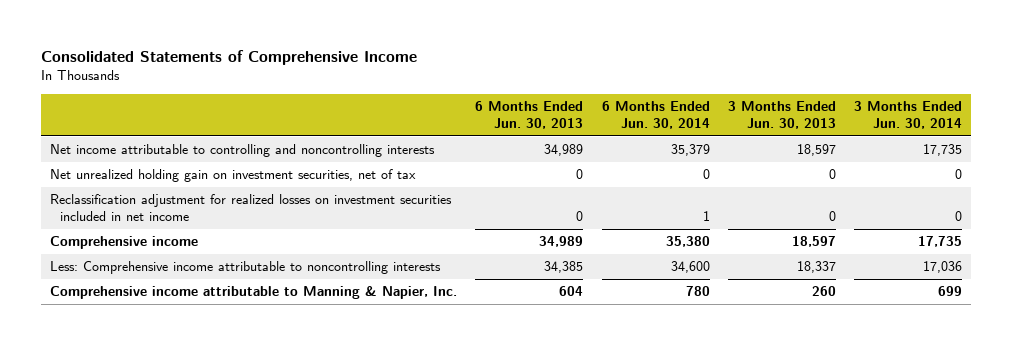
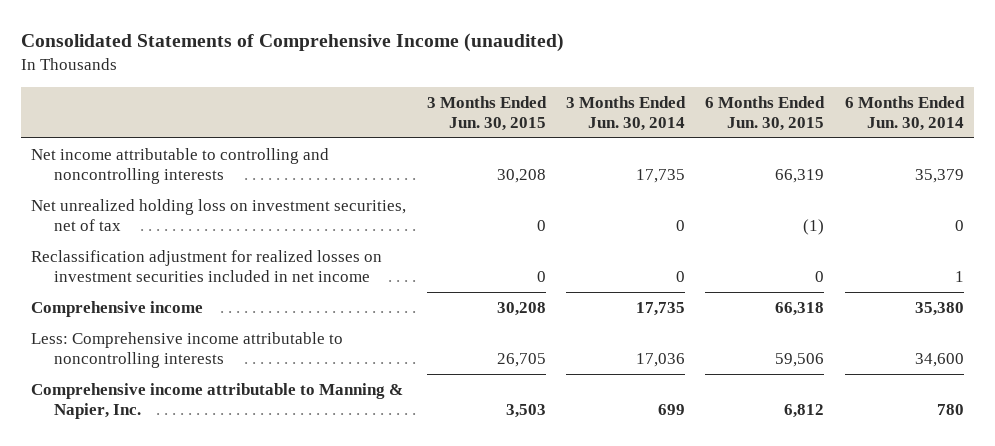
- Consolidated Statements of Comprehensive Income
+ Consolidated Statements of Comprehensive Income (unaudited)
- | 6 Months Ended Jun. 30, 2013 | 6 Months Ended Jun. 30, 2014 | 3 Months Ended Jun. 30, 2013 | 3 Months Ended Jun. 30, 2014
+ | 3 Months Ended Jun. 30, 2015 | 3 Months Ended Jun. 30, 2014 | 6 Months Ended Jun. 30, 2015 | 6 Months Ended Jun. 30, 2014
- Net unrealized holding gain on investment securities, net of tax | 0 | 0 | 0 | 0
+ Net unrealized holding loss on investment securities, net of tax | 0 | 0 | (1) | 0

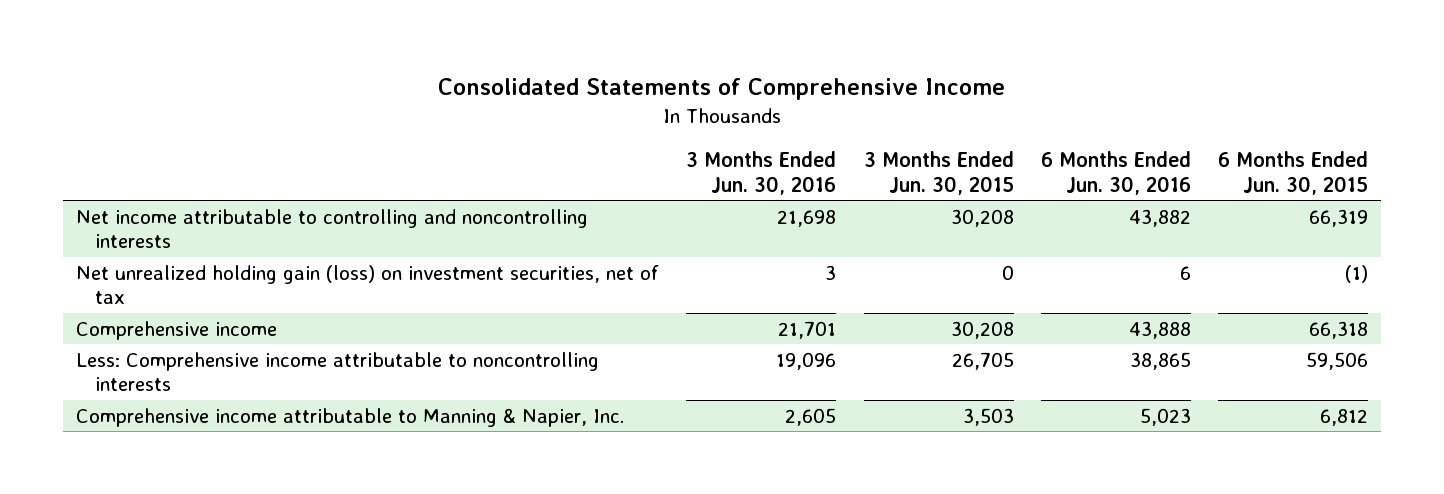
- Consolidated Statements of Comprehensive Income (unaudited)
+ Consolidated Statements of Comprehensive Income
- | 3 Months Ended Jun. 30, 2015 | 3 Months Ended Jun. 30, 2014 | 6 Months Ended Jun. 30, 2015 | 6 Months Ended Jun. 30, 2014
+ | 3 Months Ended Jun. 30, 2016 | 3 Months Ended Jun. 30, 2015 | 6 Months Ended Jun. 30, 2016 | 6 Months Ended Jun. 30, 2015
- Net unrealized holding loss on investment securities, net of tax | 0 | 0 | (1) | 0
- Reclassification adjustment for realized losses on investment securities included in net income | 0 | 0 | 0 | 1
+ Net unrealized holding gain (loss) on investment securities, net of tax | 3 | 0 | 6 | (1)

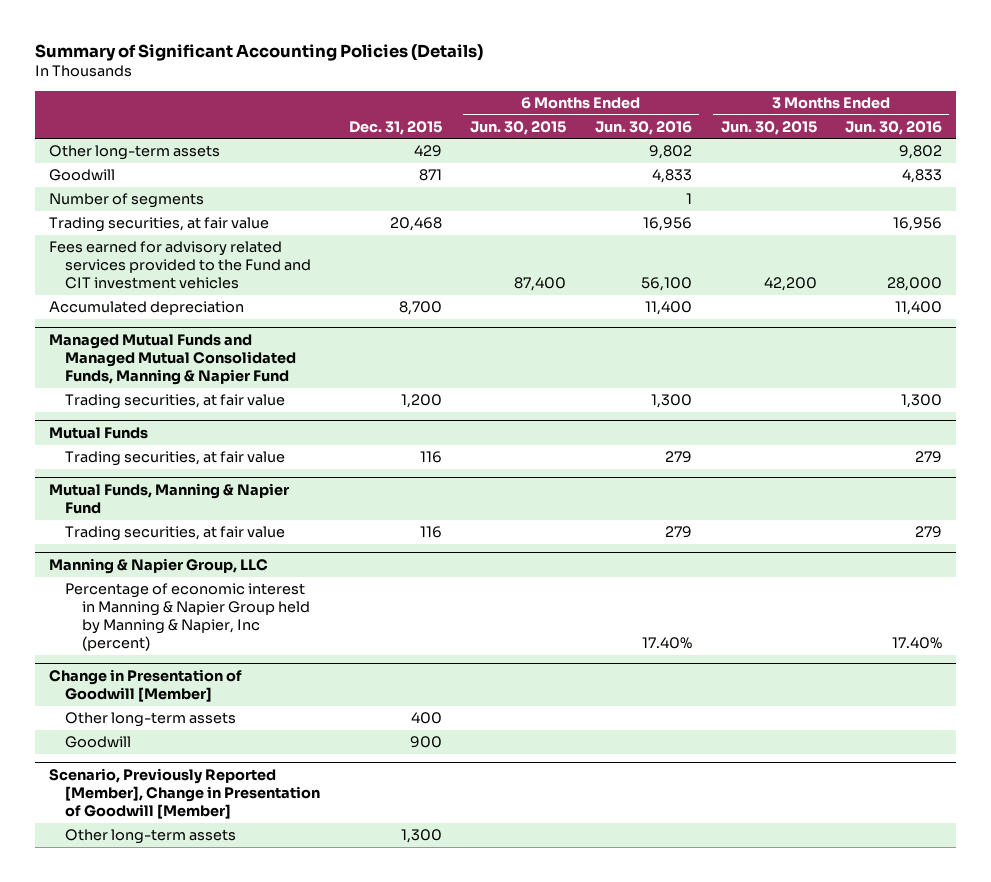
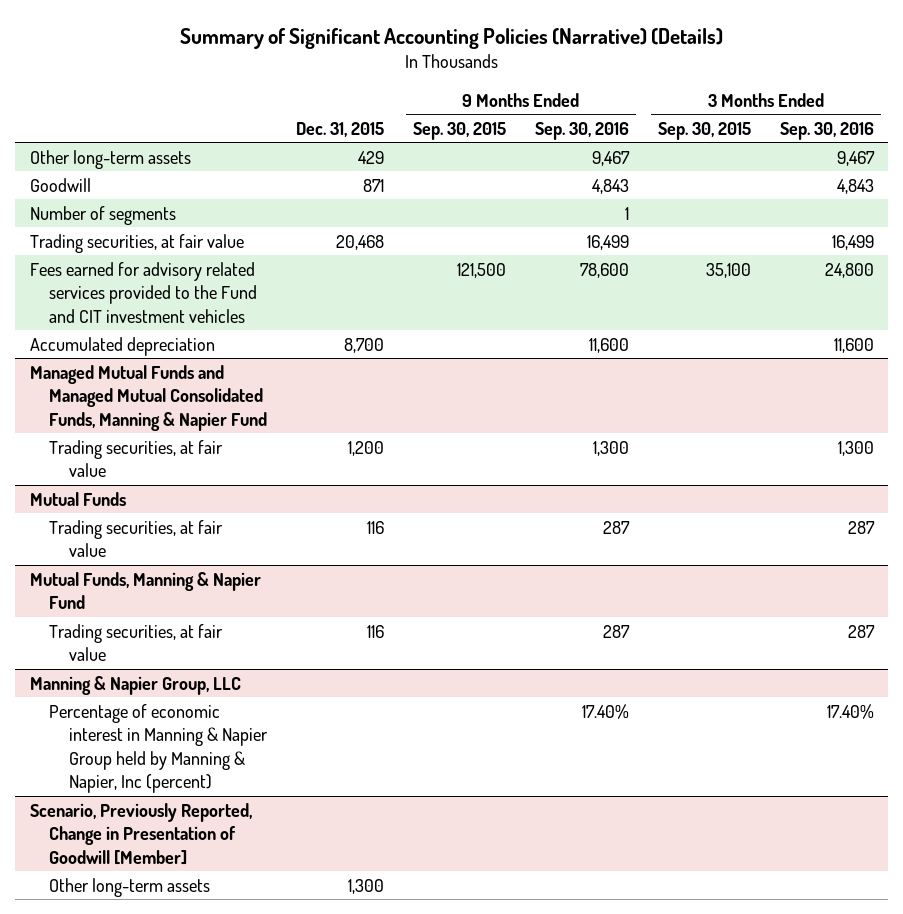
- Summary of Significant Accounting Policies (Details)
+ Summary of Significant Accounting Policies (Narrative) (Details)
- | Dec. 31, 2015 | 6 Months Ended Jun. 30, 2015 | 6 Months Ended Jun. 30, 2016 | 3 Months Ended Jun. 30, 2015 | 3 Months Ended Jun. 30, 2016
+ | Dec. 31, 2015 | 9 Months Ended Sep. 30, 2015 | 9 Months Ended Sep. 30, 2016 | 3 Months Ended Sep. 30, 2015 | 3 Months Ended Sep. 30, 2016
- Change in Presentation of Goodwill [Member]
- Other long-term assets | 400 | | | |
- Goodwill | 900 | | | |
- Scenario, Previously Reported [Member], Change in Presentation of Goodwill [Member]
+ Scenario, Previously Reported, Change in Presentation of Goodwill [Member]

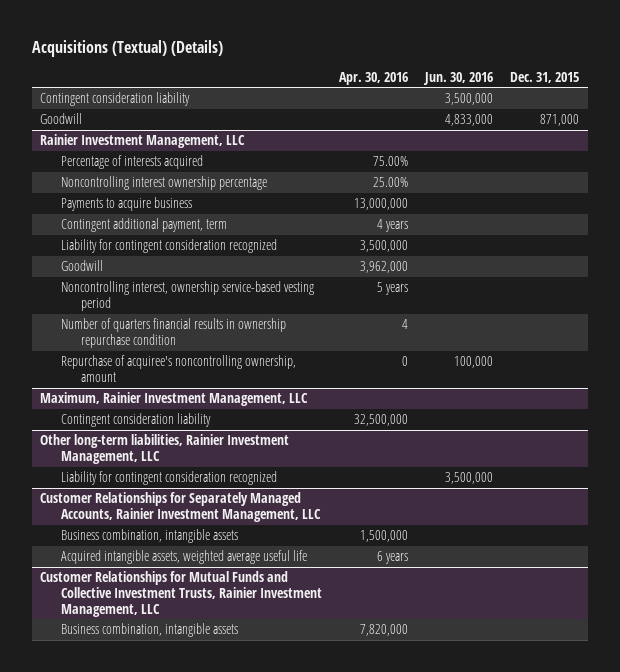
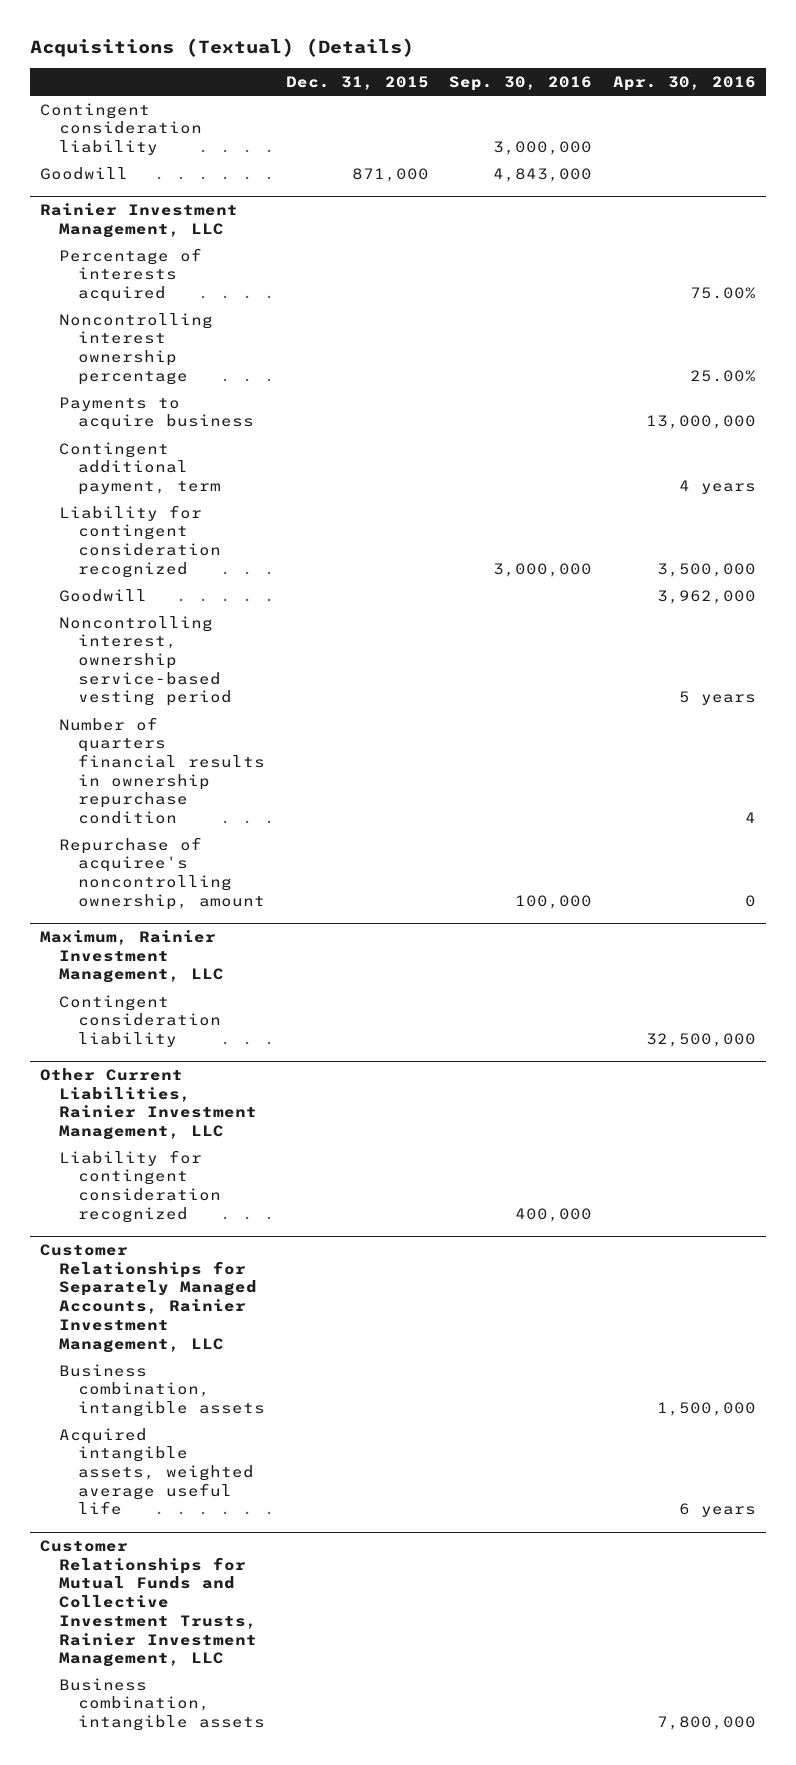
- | Apr. 30, 2016 | Jun. 30, 2016 | Dec. 31, 2015
+ | Dec. 31, 2015 | Sep. 30, 2016 | Apr. 30, 2016
- Other long-term liabilities, Rainier Investment Management, LLC
+ Other Current Liabilities, Rainier Investment Management, LLC
@ Customer Relationships for Mutual Funds and Collective Investment Trusts, Rainier Investment Management, LLC
- Business combination, intangible assets | 7,820,000 | |
+ Business combination, intangible assets | | | 7,800,000

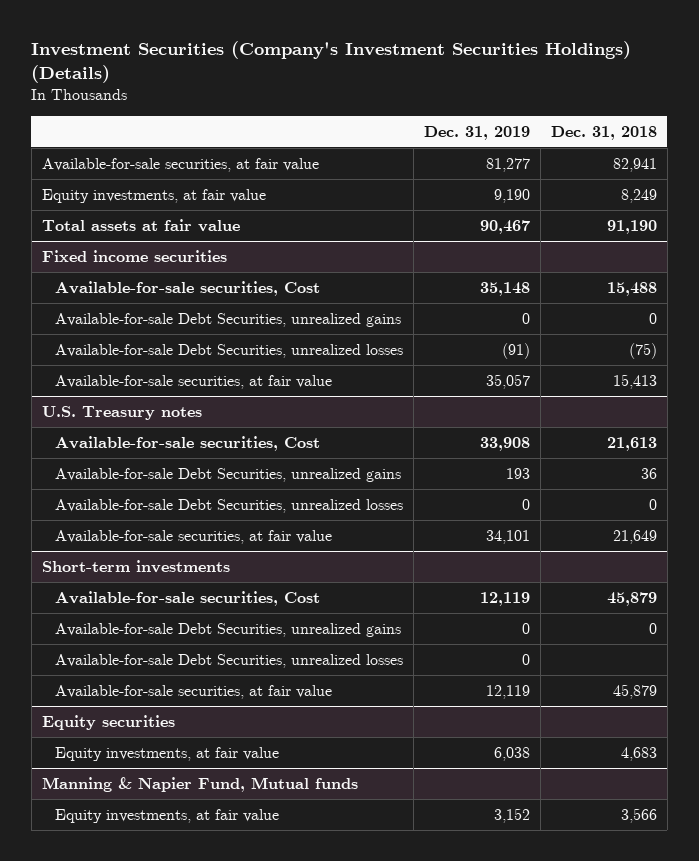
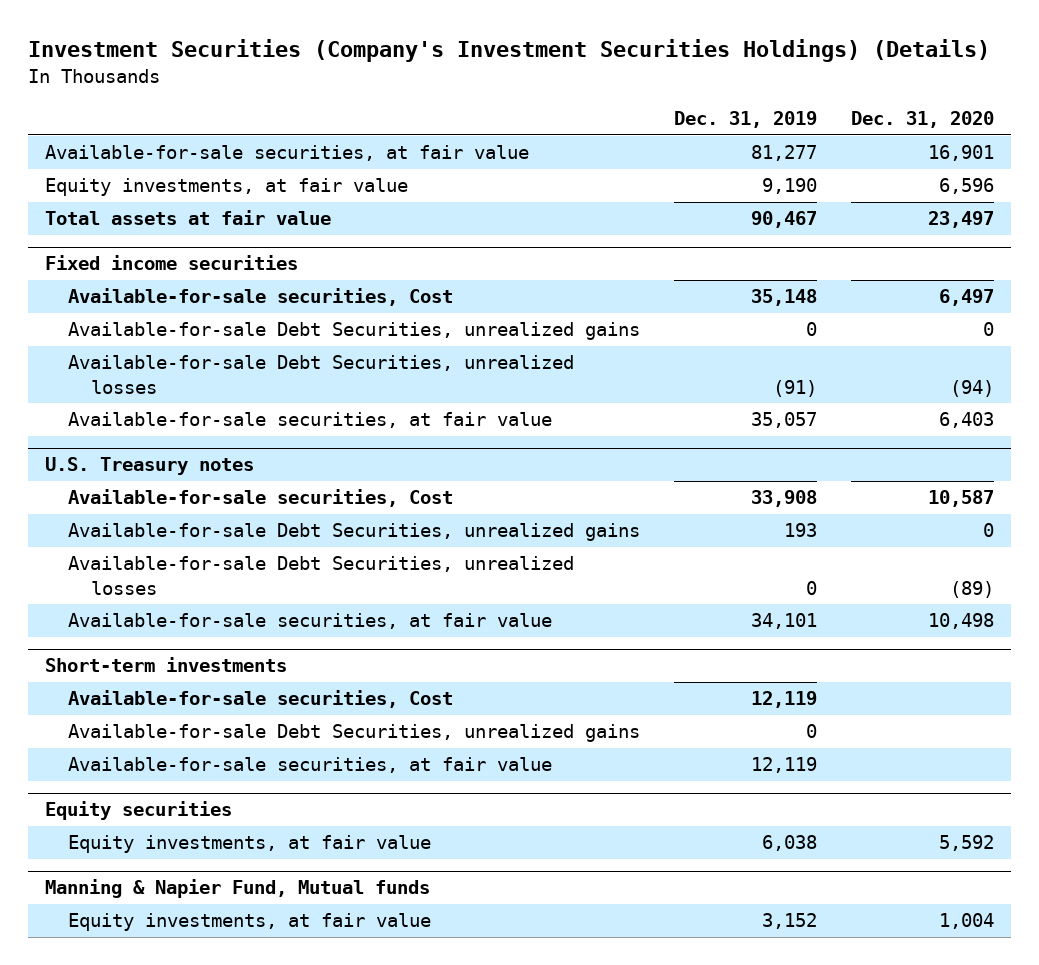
- | Dec. 31, 2019 | Dec. 31, 2018
+ | Dec. 31, 2019 | Dec. 31, 2020
@ Short-term investments
- Available-for-sale Debt Securities, unrealized losses | 0 |

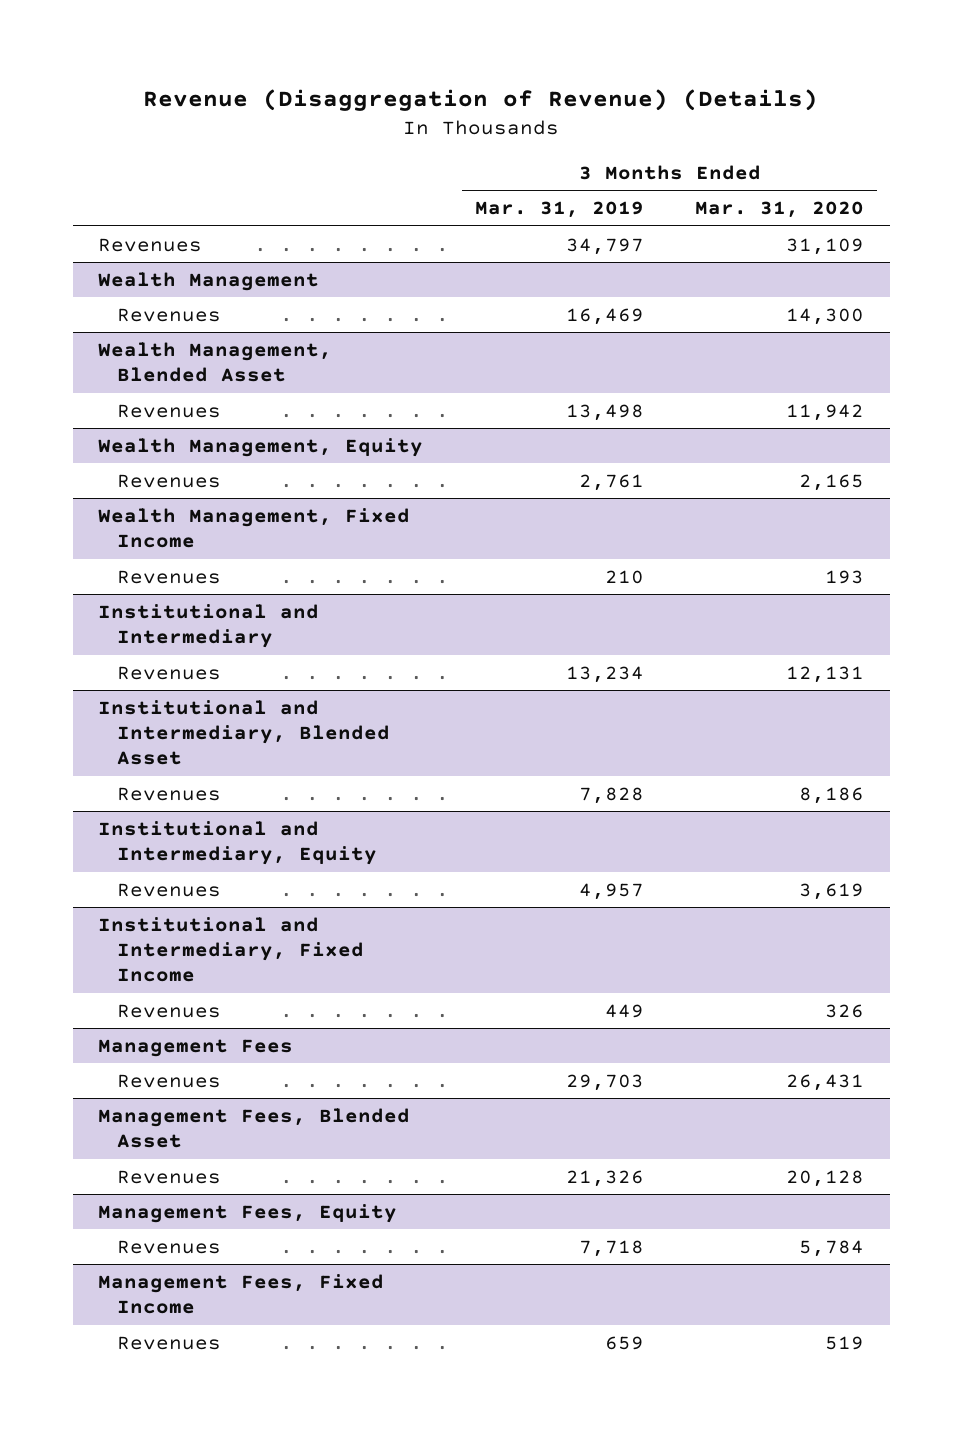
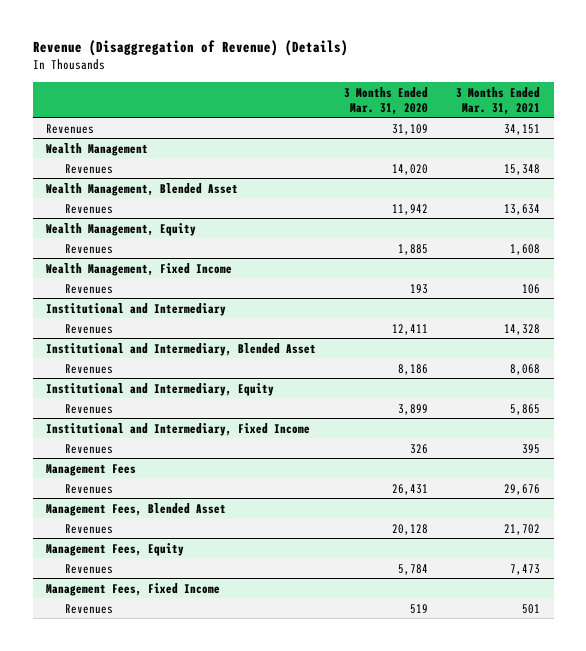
- | 3 Months Ended Mar. 31, 2019 | 3 Months Ended Mar. 31, 2020
+ | 3 Months Ended Mar. 31, 2020 | 3 Months Ended Mar. 31, 2021
@ Wealth Management
- Revenues | 16,469 | 14,300
+ Revenues | 14,020 | 15,348
@ Wealth Management, Equity
- Revenues | 2,761 | 2,165
+ Revenues | 1,885 | 1,608
@ Institutional and Intermediary
- Revenues | 13,234 | 12,131
+ Revenues | 12,411 | 14,328
@ Institutional and Intermediary, Equity
- Revenues | 4,957 | 3,619
+ Revenues | 3,899 | 5,865

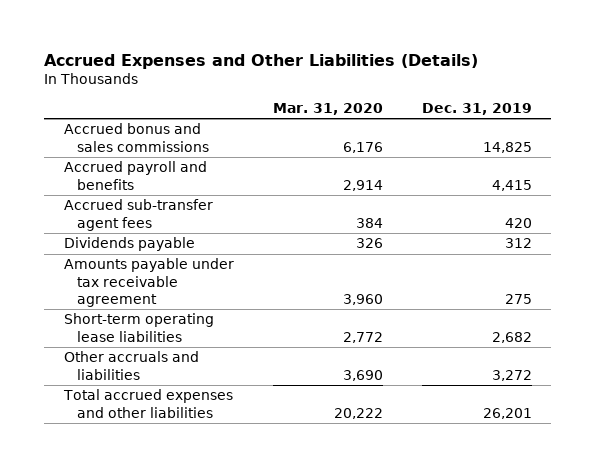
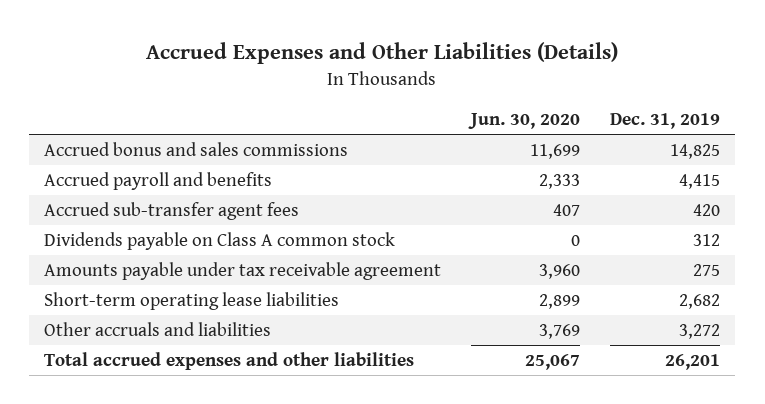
- | Mar. 31, 2020 | Dec. 31, 2019
+ | Jun. 30, 2020 | Dec. 31, 2019
- Dividends payable | 326 | 312
+ Dividends payable on Class A common stock | 0 | 312

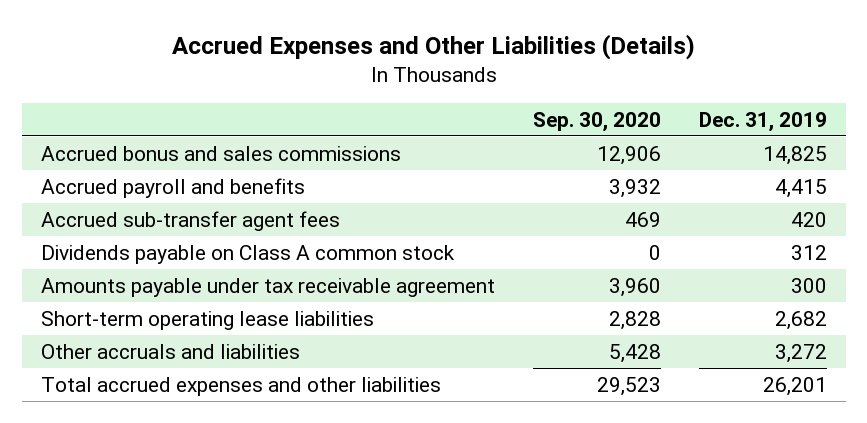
- | Jun. 30, 2020 | Dec. 31, 2019
+ | Sep. 30, 2020 | Dec. 31, 2019
- Amounts payable under tax receivable agreement | 3,960 | 275
+ Amounts payable under tax receivable agreement | 3,960 | 300

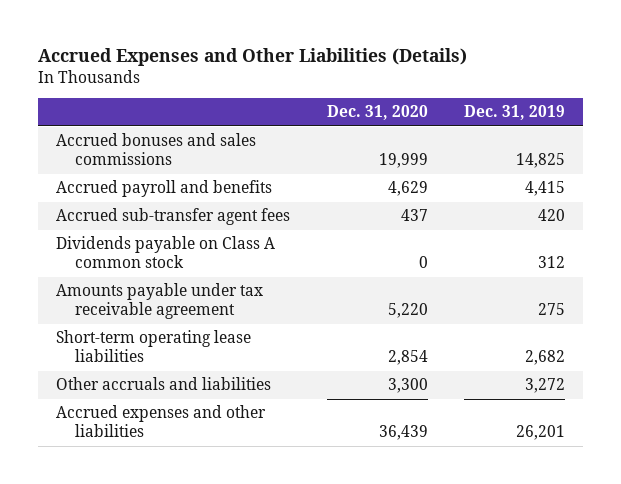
- | Sep. 30, 2020 | Dec. 31, 2019
+ | Dec. 31, 2020 | Dec. 31, 2019
- Accrued bonus and sales commissions | 12,906 | 14,825
+ Accrued bonuses and sales commissions | 19,999 | 14,825
- Amounts payable under tax receivable agreement | 3,960 | 300
+ Amounts payable under tax receivable agreement | 5,220 | 275
- Total accrued expenses and other liabilities | 29,523 | 26,201
+ Accrued expenses and other liabilities | 36,439 | 26,201

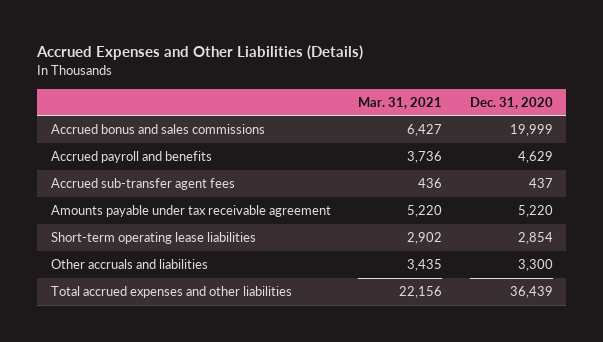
- | Dec. 31, 2020 | Dec. 31, 2019
+ | Mar. 31, 2021 | Dec. 31, 2020
- Accrued bonuses and sales commissions | 19,999 | 14,825
+ Accrued bonus and sales commissions | 6,427 | 19,999
- Dividends payable on Class A common stock | 0 | 312
- Accrued expenses and other liabilities | 36,439 | 26,201
+ Total accrued expenses and other liabilities | 22,156 | 36,439

